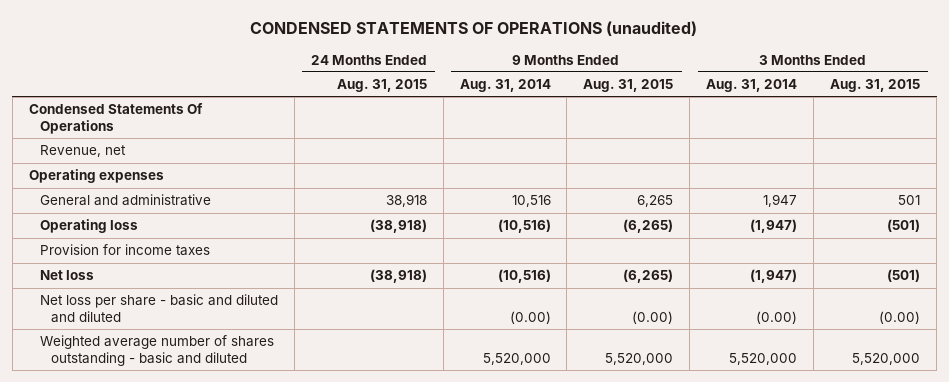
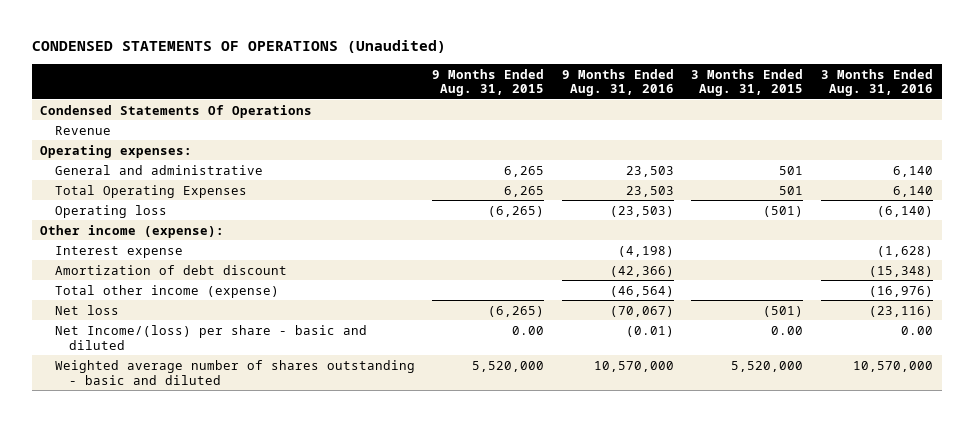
- CONDENSED STATEMENTS OF OPERATIONS (unaudited)
+ CONDENSED STATEMENTS OF OPERATIONS (Unaudited)
- | 24 Months Ended Aug. 31, 2015 | 9 Months Ended Aug. 31, 2014 | 9 Months Ended Aug. 31, 2015 | 3 Months Ended Aug. 31, 2014 | 3 Months Ended Aug. 31, 2015
+ | 9 Months Ended Aug. 31, 2015 | 9 Months Ended Aug. 31, 2016 | 3 Months Ended Aug. 31, 2015 | 3 Months Ended Aug. 31, 2016
- Revenue, net
- Operating expenses
+ Revenue
+ Operating expenses:
+ Total Operating Expenses | 6,265 | 23,503 | 501 | 6,140
- Provision for income taxes
+ Other income (expense):
+ Interest expense | | (4,198) | | (1,628)
+ Amortization of debt discount | | (42,366) | | (15,348)
+ Total other income (expense) | | (46,564) | | (16,976)
- Net loss per share - basic and diluted and diluted | | (0.00) | (0.00) | (0.00) | (0.00)
+ Net Income/(loss) per share - basic and diluted | 0.00 | (0.01) | 0.00 | 0.00

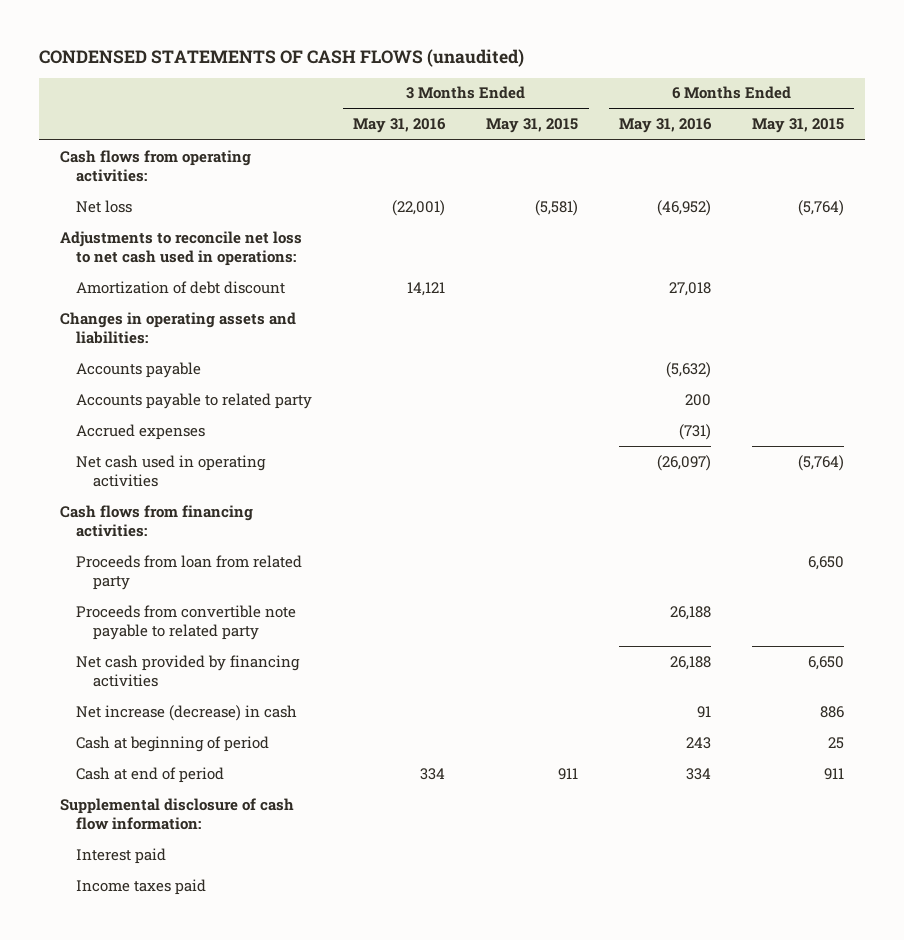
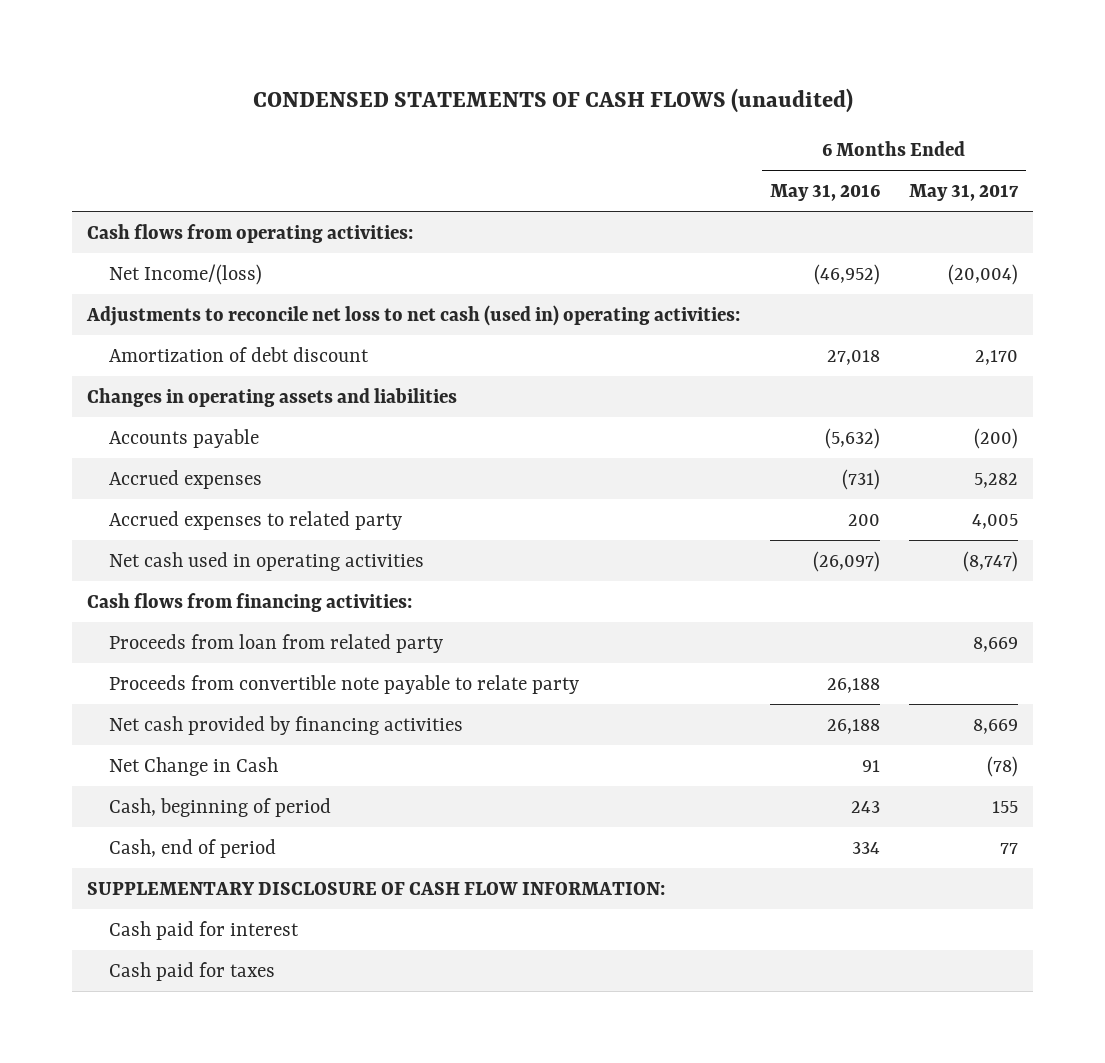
- | 3 Months Ended May 31, 2016 | 3 Months Ended May 31, 2015 | 6 Months Ended May 31, 2016 | 6 Months Ended May 31, 2015
+ | 6 Months Ended May 31, 2016 | 6 Months Ended May 31, 2017
- Net loss | (22,001) | (5,581) | (46,952) | (5,764)
- Adjustments to reconcile net loss to net cash used in operations:
+ Net Income/(loss) | (46,952) | (20,004)
+ Adjustments to reconcile net loss to net cash (used in) operating activities:
- Changes in operating assets and liabilities:
+ Changes in operating assets and liabilities
- Accounts payable to related party | | | 200 |
+ Accrued expenses to related party | 200 | 4,005
- Proceeds from convertible note payable to related party | | | 26,188 |
+ Proceeds from convertible note payable to relate party | 26,188 |
- Net increase (decrease) in cash | | | 91 | 886
- Cash at beginning of period | | | 243 | 25
- Cash at end of period | 334 | 911 | 334 | 911
- Supplemental disclosure of cash flow information:
- Interest paid
- Income taxes paid
+ Net Change in Cash | 91 | (78)
+ Cash, beginning of period | 243 | 155
+ Cash, end of period | 334 | 77
+ SUPPLEMENTARY DISCLOSURE OF CASH FLOW INFORMATION:
+ Cash paid for interest
+ Cash paid for taxes

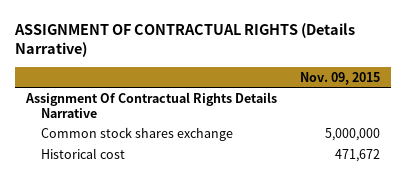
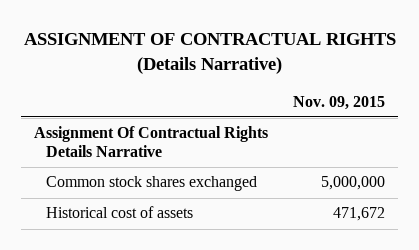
- Common stock shares exchange | 5,000,000
- Historical cost | 471,672
+ Common stock shares exchanged | 5,000,000
+ Historical cost of assets | 471,672

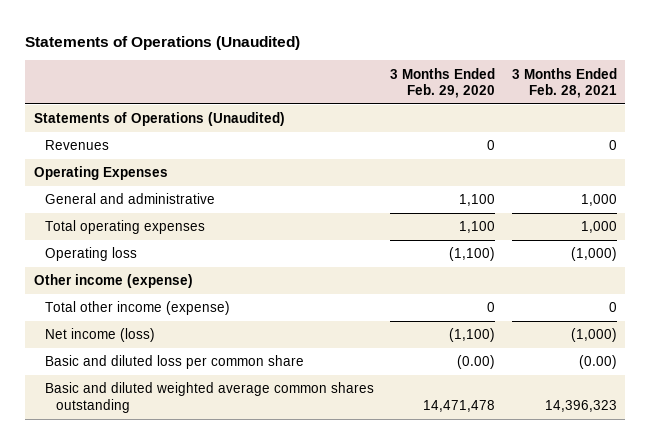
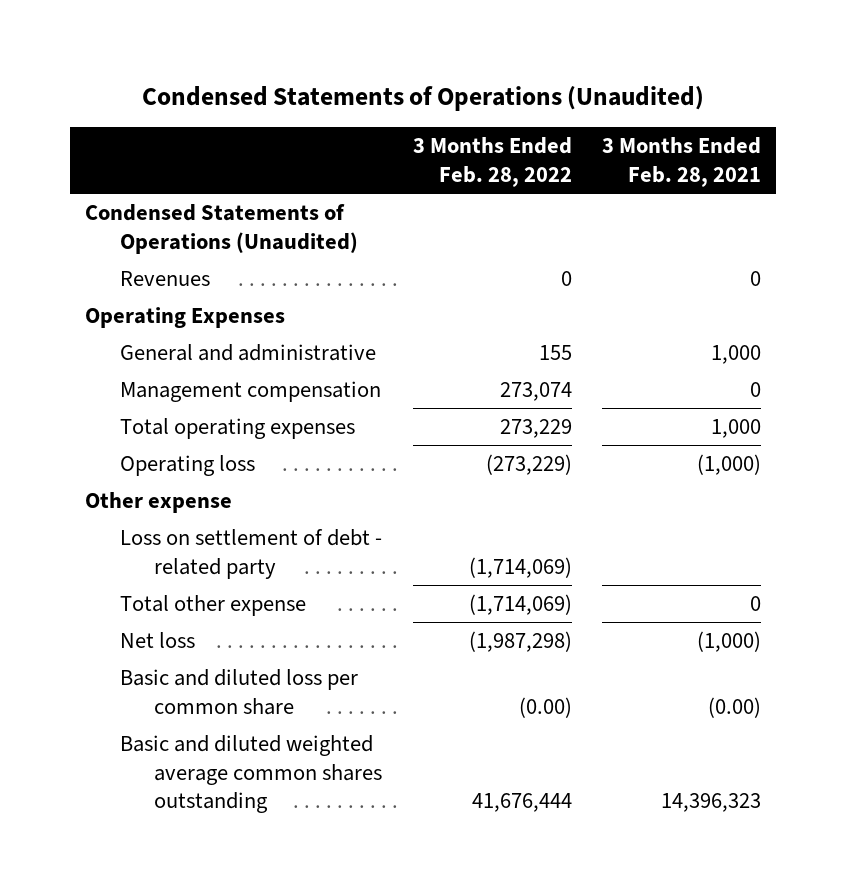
- Statements of Operations (Unaudited)
+ Condensed Statements of Operations (Unaudited)
- | 3 Months Ended Feb. 29, 2020 | 3 Months Ended Feb. 28, 2021
+ | 3 Months Ended Feb. 28, 2022 | 3 Months Ended Feb. 28, 2021
- Statements of Operations (Unaudited)
+ Condensed Statements of Operations (Unaudited)
+ Management compensation | 273,074 | 0
- Other income (expense)
- Total other income (expense) | 0 | 0
- Net income (loss) | (1,100) | (1,000)
+ Other expense
+ Loss on settlement of debt - related party | (1,714,069) |
+ Total other expense | (1,714,069) | 0
+ Net loss | (1,987,298) | (1,000)

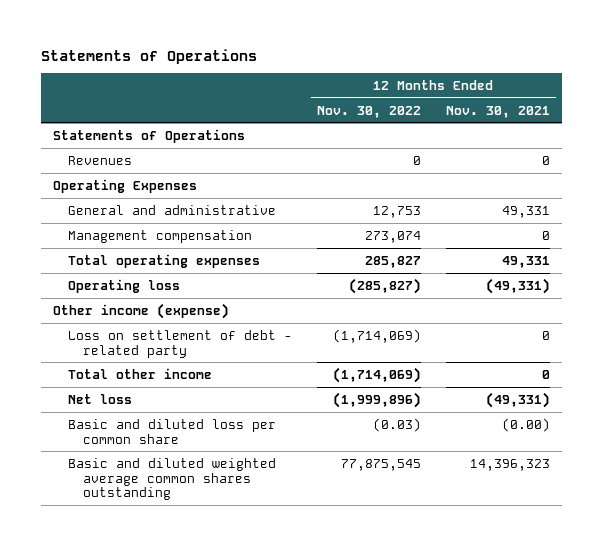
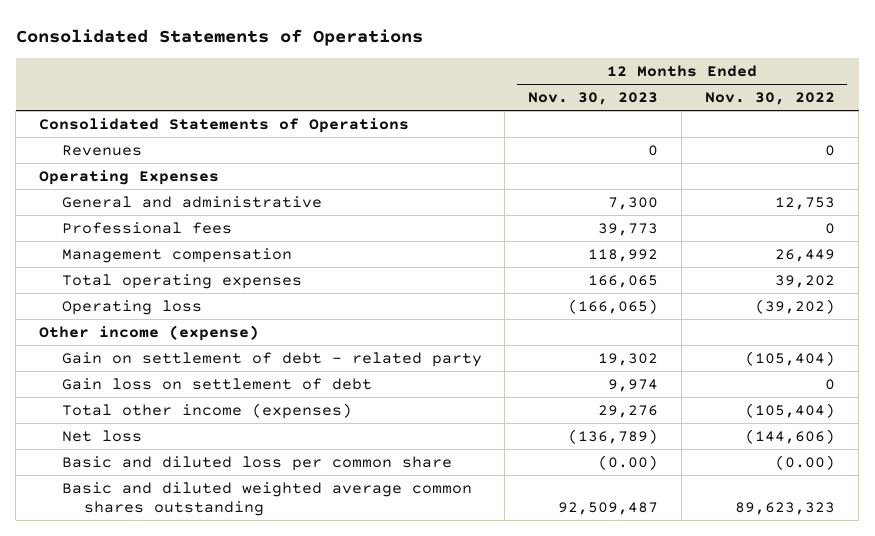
- Statements of Operations
+ Consolidated Statements of Operations
- | 12 Months Ended Nov. 30, 2022 | 12 Months Ended Nov. 30, 2021
+ | 12 Months Ended Nov. 30, 2023 | 12 Months Ended Nov. 30, 2022
- Statements of Operations
+ Consolidated Statements of Operations
- Management compensation | 273,074 | 0
- Total operating expenses | 285,827 | 49,331
- Operating loss | (285,827) | (49,331)
+ Professional fees | 39,773 | 0
+ Management compensation | 118,992 | 26,449
+ Total operating expenses | 166,065 | 39,202
+ Operating loss | (166,065) | (39,202)
- Loss on settlement of debt - related party | (1,714,069) | 0
- Total other income | (1,714,069) | 0
- Net loss | (1,999,896) | (49,331)
- Basic and diluted loss per common share | (0.03) | (0.00)
- Basic and diluted weighted average common shares outstanding | 77,875,545 | 14,396,323
+ Gain on settlement of debt - related party | 19,302 | (105,404)
+ Gain loss on settlement of debt | 9,974 | 0
+ Total other income (expenses) | 29,276 | (105,404)
+ Net loss | (136,789) | (144,606)
+ Basic and diluted loss per common share | (0.00) | (0.00)
+ Basic and diluted weighted average common shares outstanding | 92,509,487 | 89,623,323

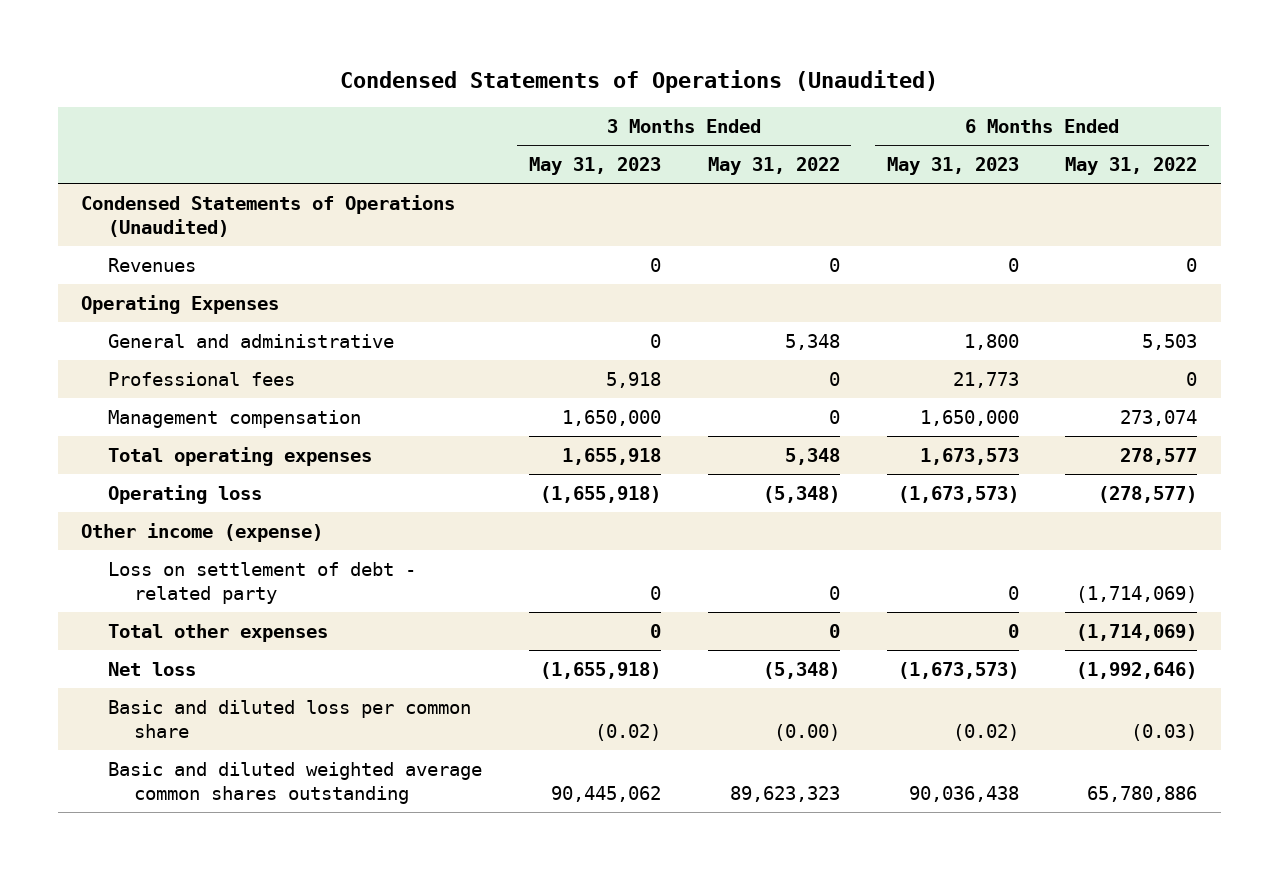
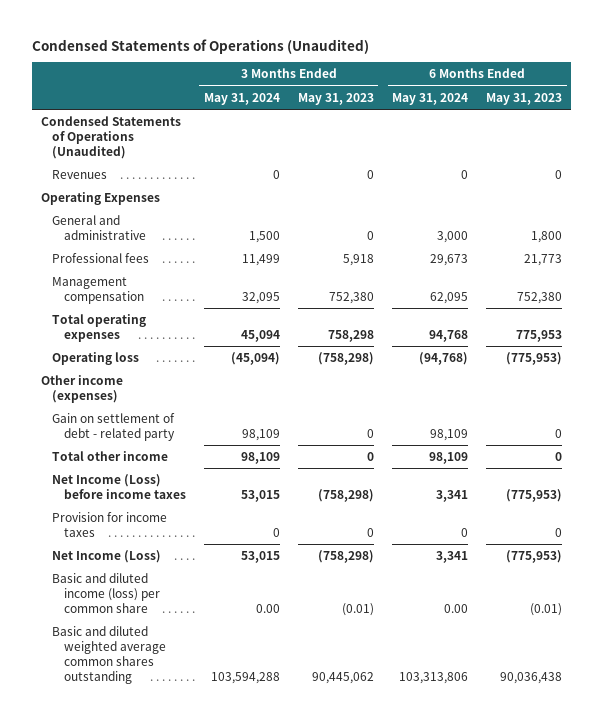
- | 3 Months Ended May 31, 2023 | 3 Months Ended May 31, 2022 | 6 Months Ended May 31, 2023 | 6 Months Ended May 31, 2022
+ | 3 Months Ended May 31, 2024 | 3 Months Ended May 31, 2023 | 6 Months Ended May 31, 2024 | 6 Months Ended May 31, 2023
- Management compensation | 1,650,000 | 0 | 1,650,000 | 273,074
- Total operating expenses | 1,655,918 | 5,348 | 1,673,573 | 278,577
- Operating loss | (1,655,918) | (5,348) | (1,673,573) | (278,577)
- Other income (expense)
- Loss on settlement of debt - related party | 0 | 0 | 0 | (1,714,069)
- Total other expenses | 0 | 0 | 0 | (1,714,069)
- Net loss | (1,655,918) | (5,348) | (1,673,573) | (1,992,646)
- Basic and diluted loss per common share | (0.02) | (0.00) | (0.02) | (0.03)
+ Management compensation | 32,095 | 752,380 | 62,095 | 752,380
+ Total operating expenses | 45,094 | 758,298 | 94,768 | 775,953
+ Operating loss | (45,094) | (758,298) | (94,768) | (775,953)
+ Other income (expenses)
+ Gain on settlement of debt - related party | 98,109 | 0 | 98,109 | 0
+ Total other income | 98,109 | 0 | 98,109 | 0
+ Net Income (Loss) before income taxes | 53,015 | (758,298) | 3,341 | (775,953)
+ Provision for income taxes | 0 | 0 | 0 | 0
+ Net Income (Loss) | 53,015 | (758,298) | 3,341 | (775,953)
+ Basic and diluted income (loss) per common share | 0.00 | (0.01) | 0.00 | (0.01)

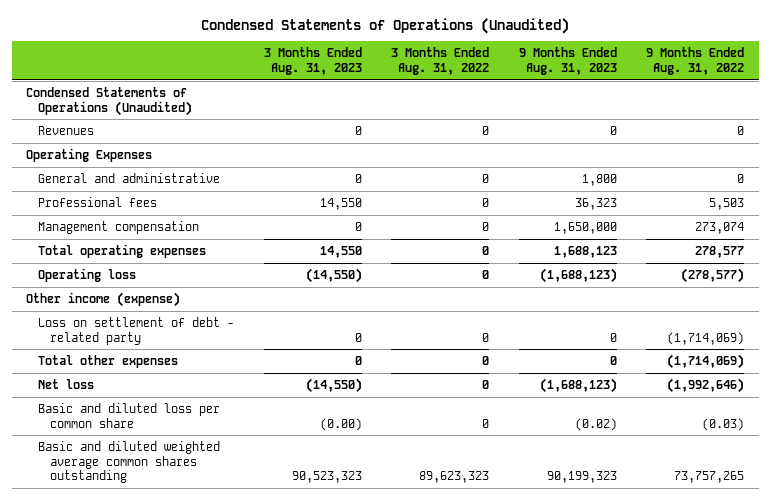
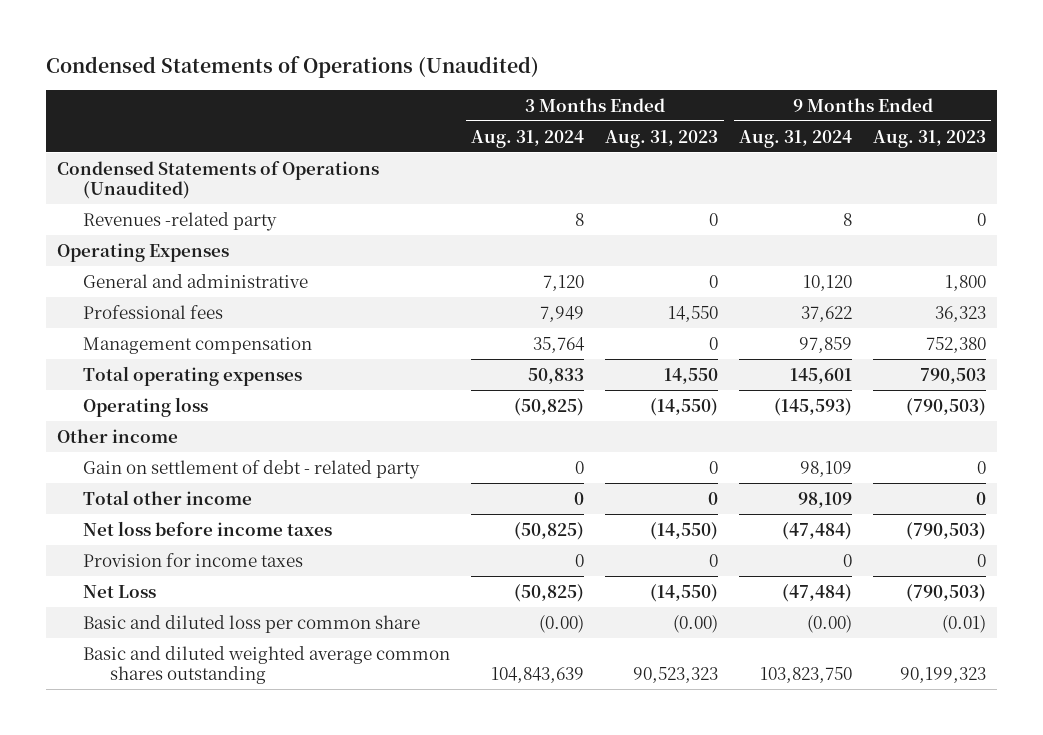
- | 3 Months Ended Aug. 31, 2023 | 3 Months Ended Aug. 31, 2022 | 9 Months Ended Aug. 31, 2023 | 9 Months Ended Aug. 31, 2022
+ | 3 Months Ended Aug. 31, 2024 | 3 Months Ended Aug. 31, 2023 | 9 Months Ended Aug. 31, 2024 | 9 Months Ended Aug. 31, 2023
- Revenues | 0 | 0 | 0 | 0
+ Revenues -related party | 8 | 0 | 8 | 0
- Management compensation | 0 | 0 | 1,650,000 | 273,074
- Total operating expenses | 14,550 | 0 | 1,688,123 | 278,577
- Operating loss | (14,550) | 0 | (1,688,123) | (278,577)
- Other income (expense)
- Loss on settlement of debt - related party | 0 | 0 | 0 | (1,714,069)
- Total other expenses | 0 | 0 | 0 | (1,714,069)
- Net loss | (14,550) | 0 | (1,688,123) | (1,992,646)
- Basic and diluted loss per common share | (0.00) | 0 | (0.02) | (0.03)
+ Management compensation | 35,764 | 0 | 97,859 | 752,380
+ Total operating expenses | 50,833 | 14,550 | 145,601 | 790,503
+ Operating loss | (50,825) | (14,550) | (145,593) | (790,503)
+ Other income
+ Gain on settlement of debt - related party | 0 | 0 | 98,109 | 0
+ Total other income | 0 | 0 | 98,109 | 0
+ Net loss before income taxes | (50,825) | (14,550) | (47,484) | (790,503)
+ Provision for income taxes | 0 | 0 | 0 | 0
+ Net Loss | (50,825) | (14,550) | (47,484) | (790,503)
+ Basic and diluted loss per common share | (0.00) | (0.00) | (0.00) | (0.01)

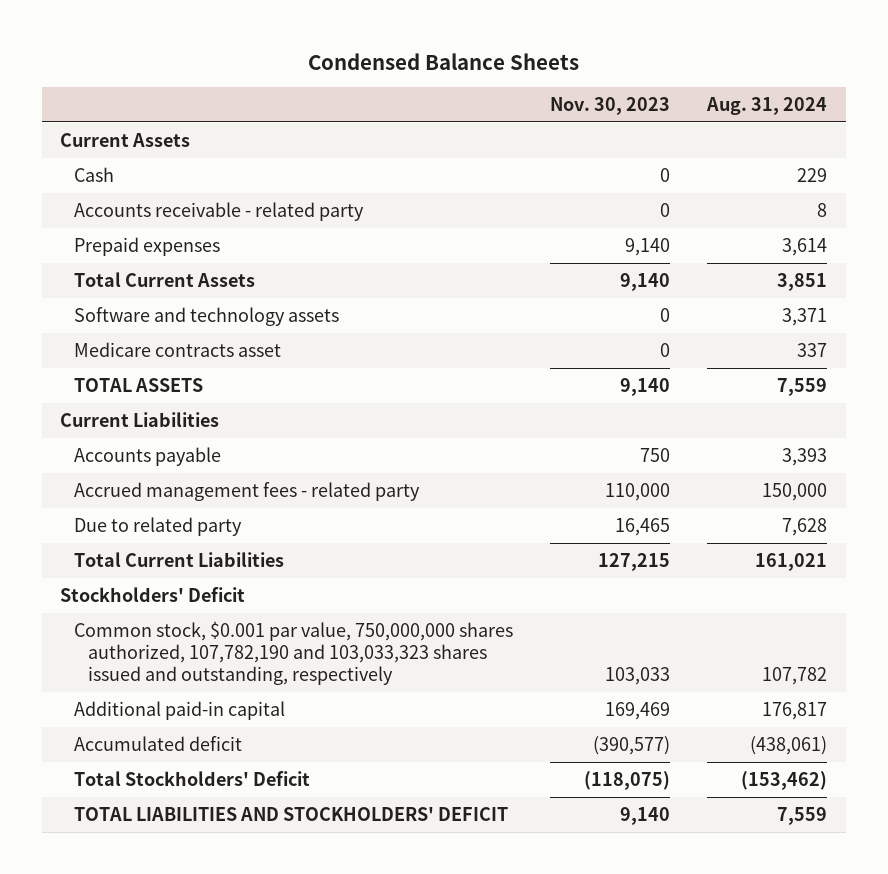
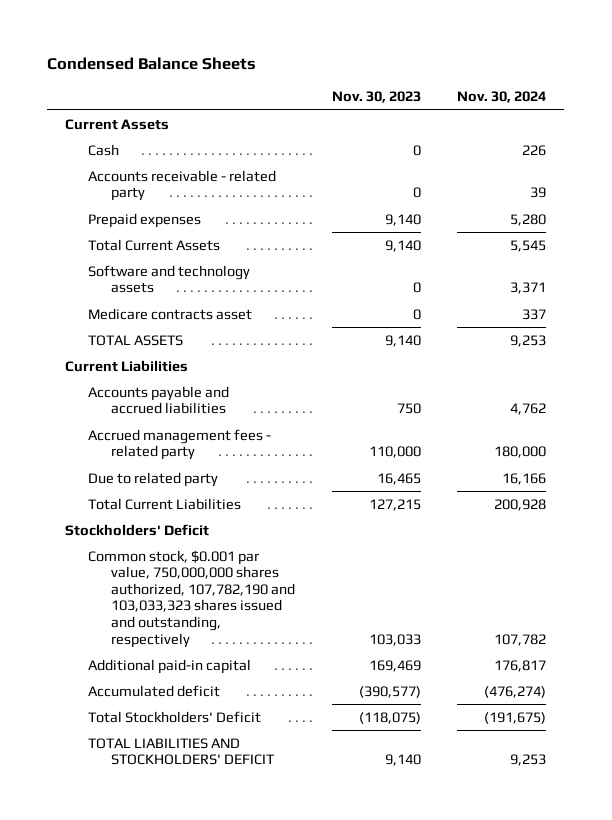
- | Nov. 30, 2023 | Aug. 31, 2024
+ | Nov. 30, 2023 | Nov. 30, 2024
- Accounts payable | 750 | 3,393
+ Accounts payable and accrued liabilities | 750 | 4,762

